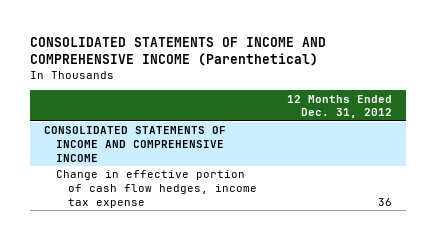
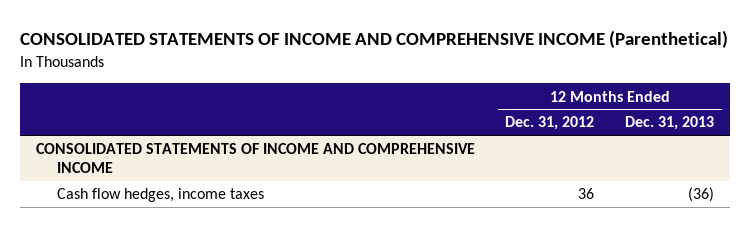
- | 12 Months Ended Dec. 31, 2012
+ | 12 Months Ended Dec. 31, 2012 | 12 Months Ended Dec. 31, 2013
- Change in effective portion of cash flow hedges, income tax expense | 36
+ Cash flow hedges, income taxes | 36 | (36)

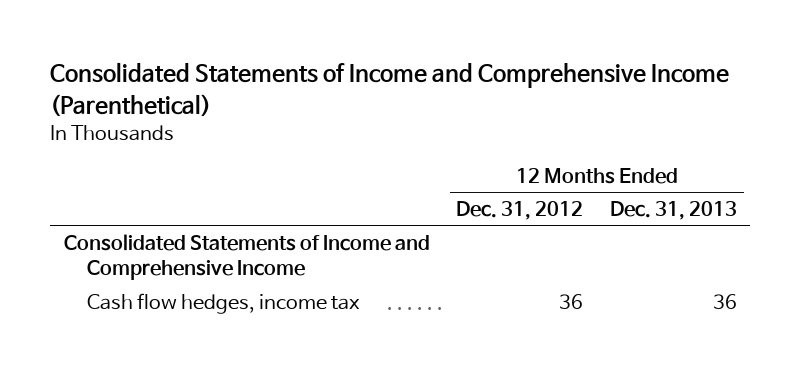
- CONSOLIDATED STATEMENTS OF INCOME AND COMPREHENSIVE INCOME (Parenthetical)
+ Consolidated Statements of Income and Comprehensive Income (Parenthetical)
- CONSOLIDATED STATEMENTS OF INCOME AND COMPREHENSIVE INCOME
- Cash flow hedges, income taxes | 36 | (36)
+ Consolidated Statements of Income and Comprehensive Income
+ Cash flow hedges, income tax | 36 | 36

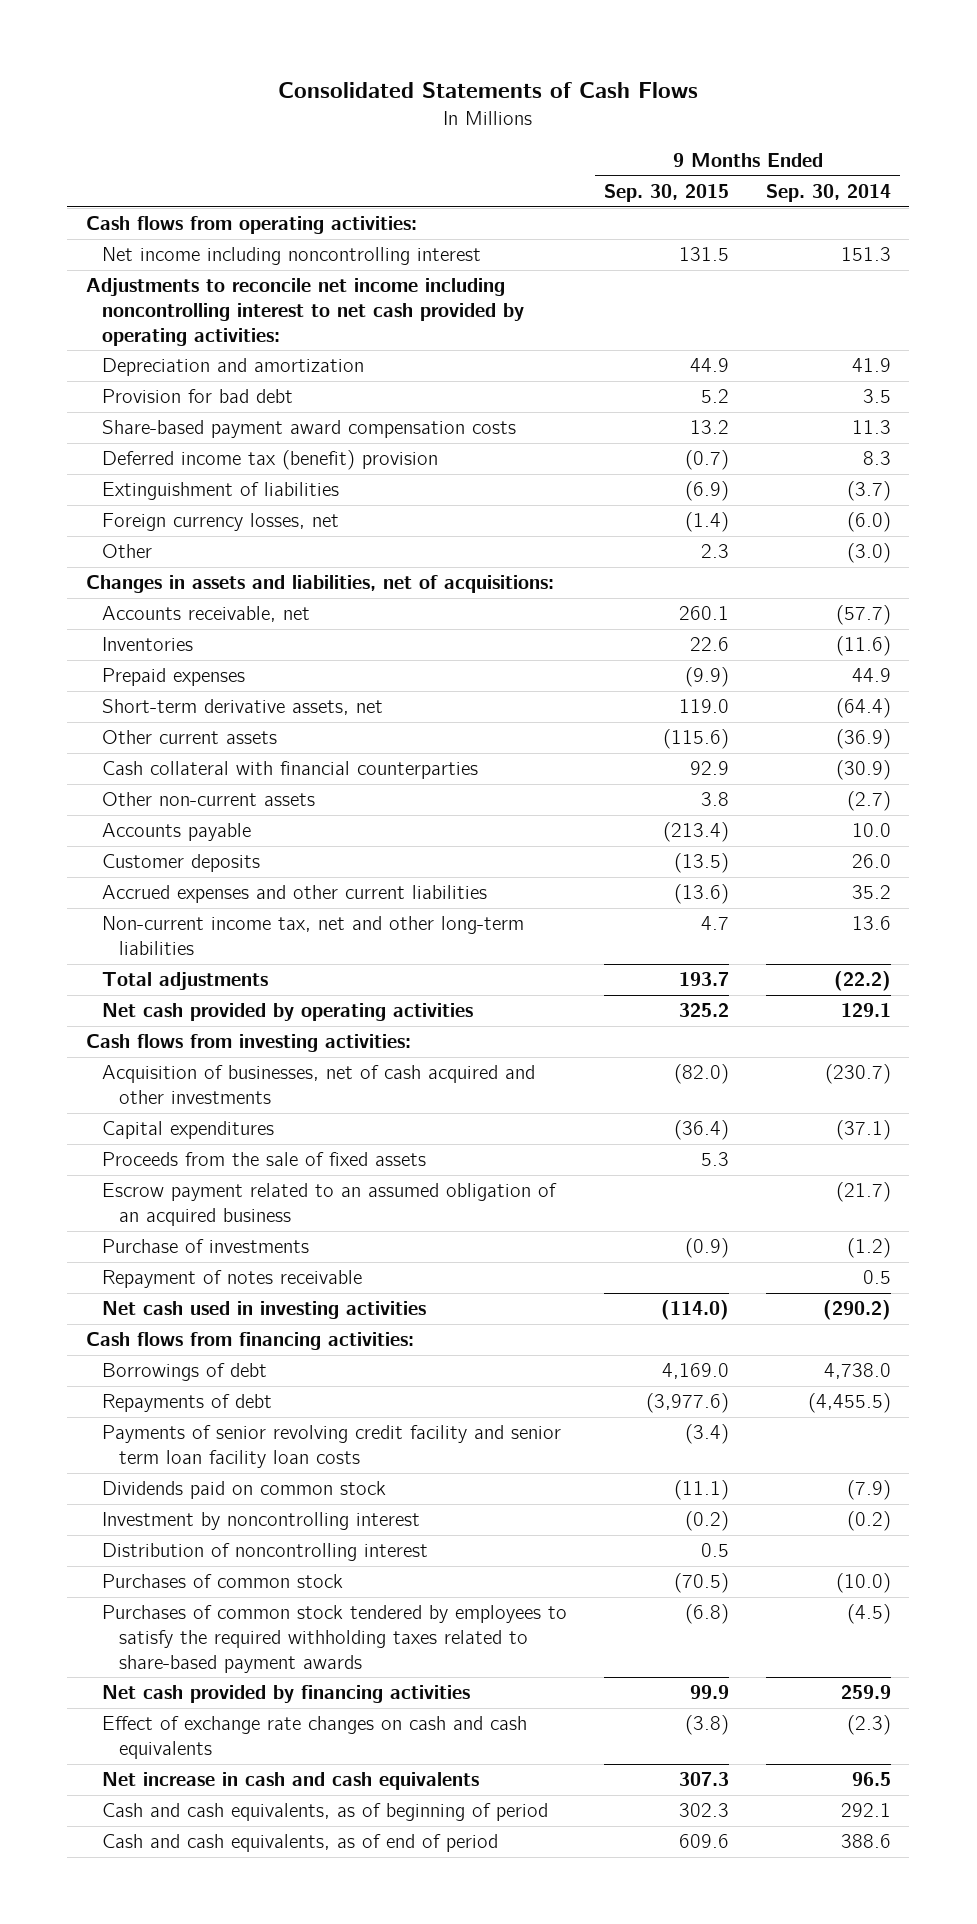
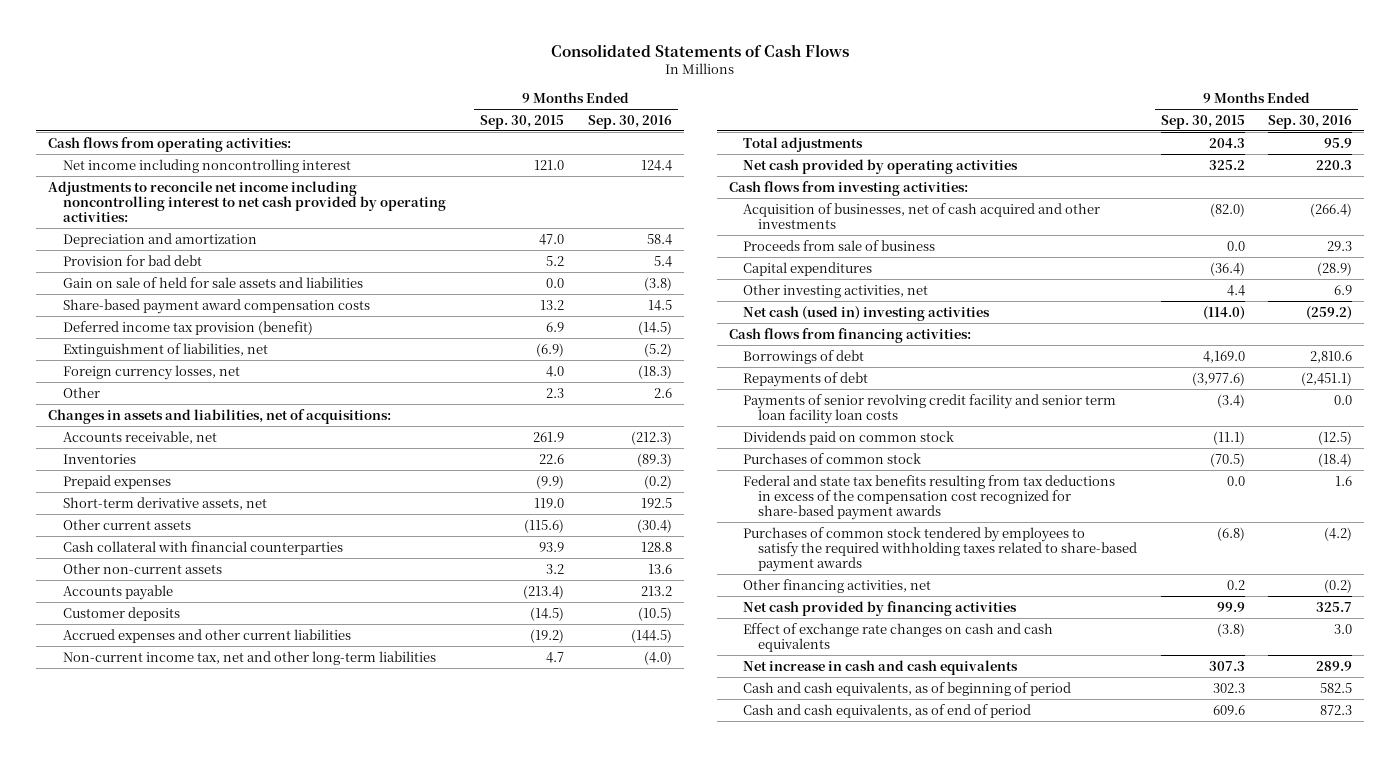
- | 9 Months Ended Sep. 30, 2015 | 9 Months Ended Sep. 30, 2014
+ | 9 Months Ended Sep. 30, 2015 | 9 Months Ended Sep. 30, 2016
- Net income including noncontrolling interest | 131.5 | 151.3
+ Net income including noncontrolling interest | 121.0 | 124.4
- Depreciation and amortization | 44.9 | 41.9
+ Depreciation and amortization | 47.0 | 58.4
+ Gain on sale of held for sale assets and liabilities | 0.0 | (3.8)
- Deferred income tax (benefit) provision | (0.7) | 8.3
- Extinguishment of liabilities | (6.9) | (3.7)
- Foreign currency losses, net | (1.4) | (6.0)
+ Deferred income tax provision (benefit) | 6.9 | (14.5)
+ Extinguishment of liabilities, net | (6.9) | (5.2)
+ Foreign currency losses, net | 4.0 | (18.3)
- Accounts receivable, net | 260.1 | (57.7)
+ Accounts receivable, net | 261.9 | (212.3)
- Cash collateral with financial counterparties | 92.9 | (30.9)
- Other non-current assets | 3.8 | (2.7)
+ Cash collateral with financial counterparties | 93.9 | 128.8
+ Other non-current assets | 3.2 | 13.6
- Customer deposits | (13.5) | 26.0
- Accrued expenses and other current liabilities | (13.6) | 35.2
+ Customer deposits | (14.5) | (10.5)
+ Accrued expenses and other current liabilities | (19.2) | (144.5)
- Total adjustments | 193.7 | (22.2)
+ Total adjustments | 204.3 | 95.9
+ Proceeds from sale of business | 0.0 | 29.3
- Proceeds from the sale of fixed assets | 5.3 |
- Escrow payment related to an assumed obligation of an acquired business | | (21.7)
- Purchase of investments | (0.9) | (1.2)
- Repayment of notes receivable | | 0.5
- Net cash used in investing activities | (114.0) | (290.2)
+ Other investing activities, net | 4.4 | 6.9
+ Net cash (used in) investing activities | (114.0) | (259.2)
- Investment by noncontrolling interest | (0.2) | (0.2)
- Distribution of noncontrolling interest | 0.5 |
+ Federal and state tax benefits resulting from tax deductions in excess of the compensation cost recognized for share-based payment awards | 0.0 | 1.6
+ Other financing activities, net | 0.2 | (0.2)

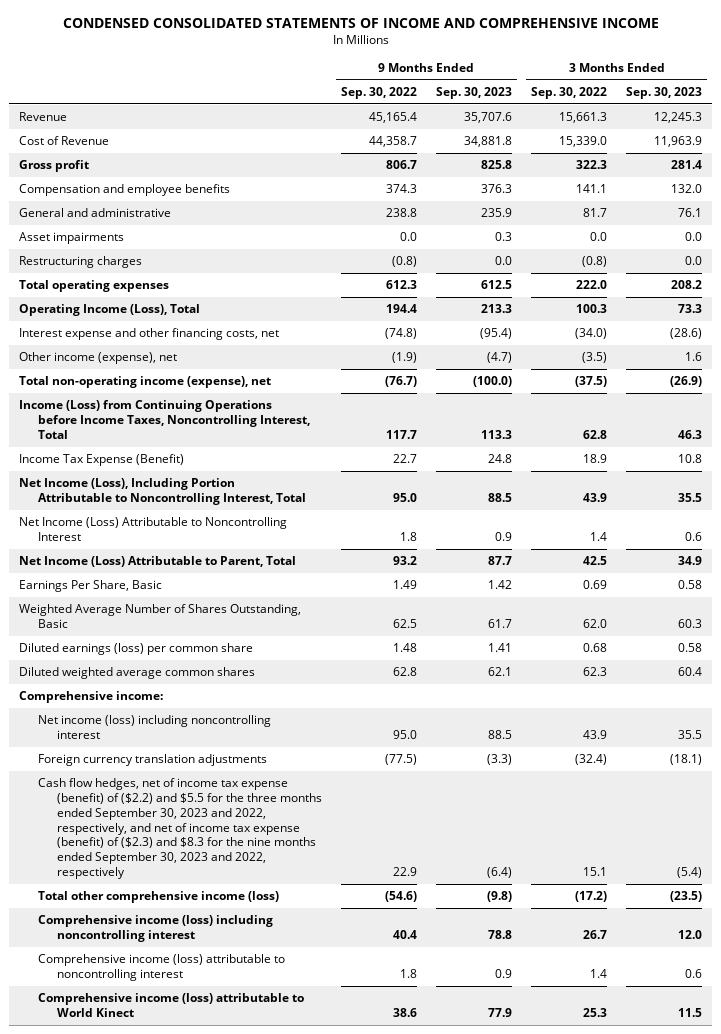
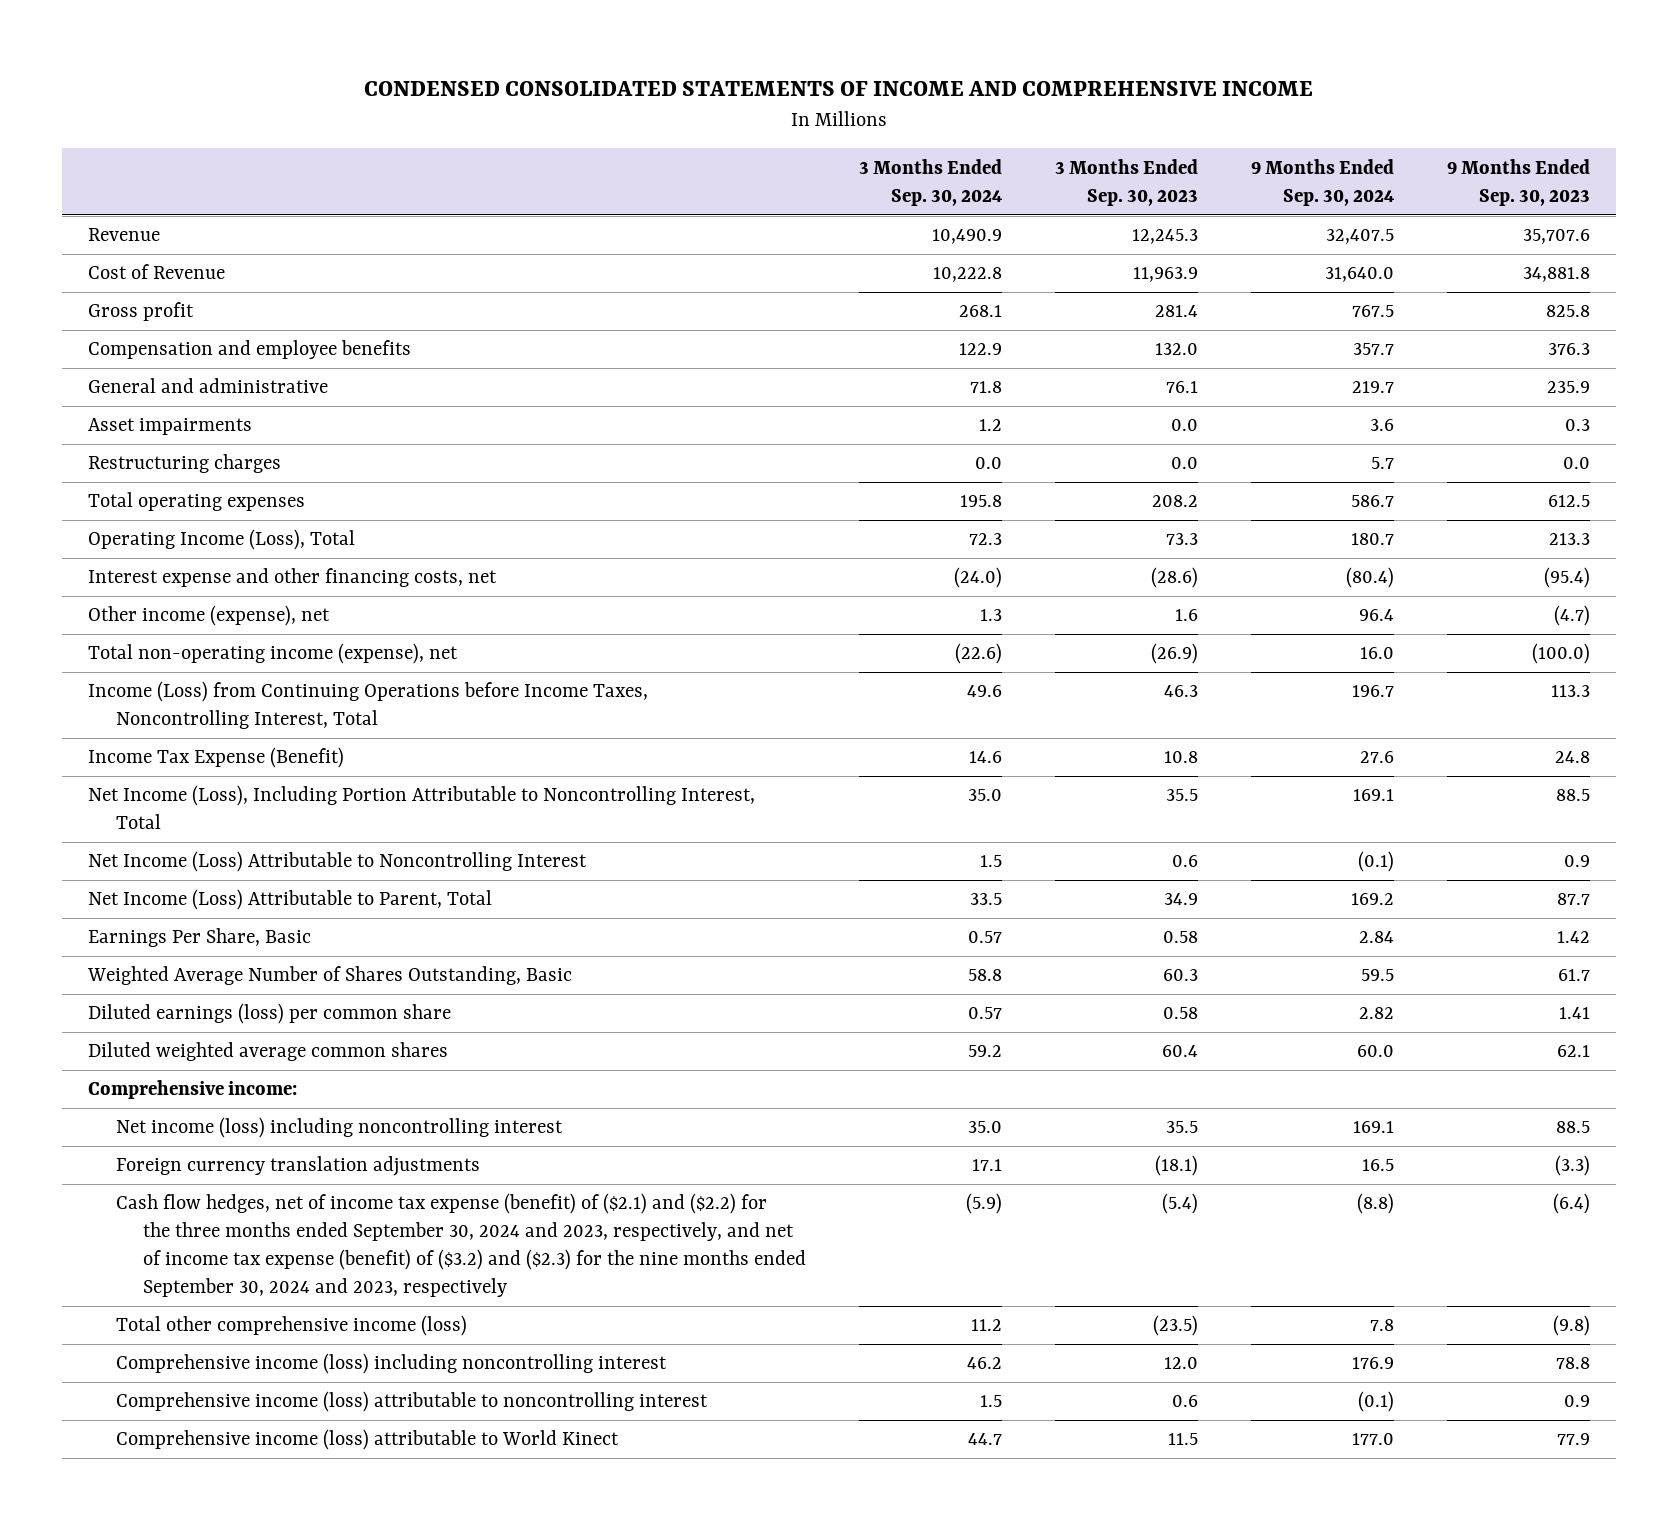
- | 9 Months Ended Sep. 30, 2022 | 9 Months Ended Sep. 30, 2023 | 3 Months Ended Sep. 30, 2022 | 3 Months Ended Sep. 30, 2023
+ | 3 Months Ended Sep. 30, 2024 | 3 Months Ended Sep. 30, 2023 | 9 Months Ended Sep. 30, 2024 | 9 Months Ended Sep. 30, 2023
- Cash flow hedges, net of income tax expense (benefit) of ($2.2) and $5.5 for the three months ended September 30, 2023 and 2022, respectively, and net of income tax expense (benefit) of ($2.3) and $8.3 for the nine months ended September 30, 2023 and 2022, respectively | 22.9 | (6.4) | 15.1 | (5.4)
+ Cash flow hedges, net of income tax expense (benefit) of ($2.1) and ($2.2) for the three months ended September 30, 2024 and 2023, respectively, and net of income tax expense (benefit) of ($3.2) and ($2.3) for the nine months ended September 30, 2024 and 2023, respectively | (5.9) | (5.4) | (8.8) | (6.4)

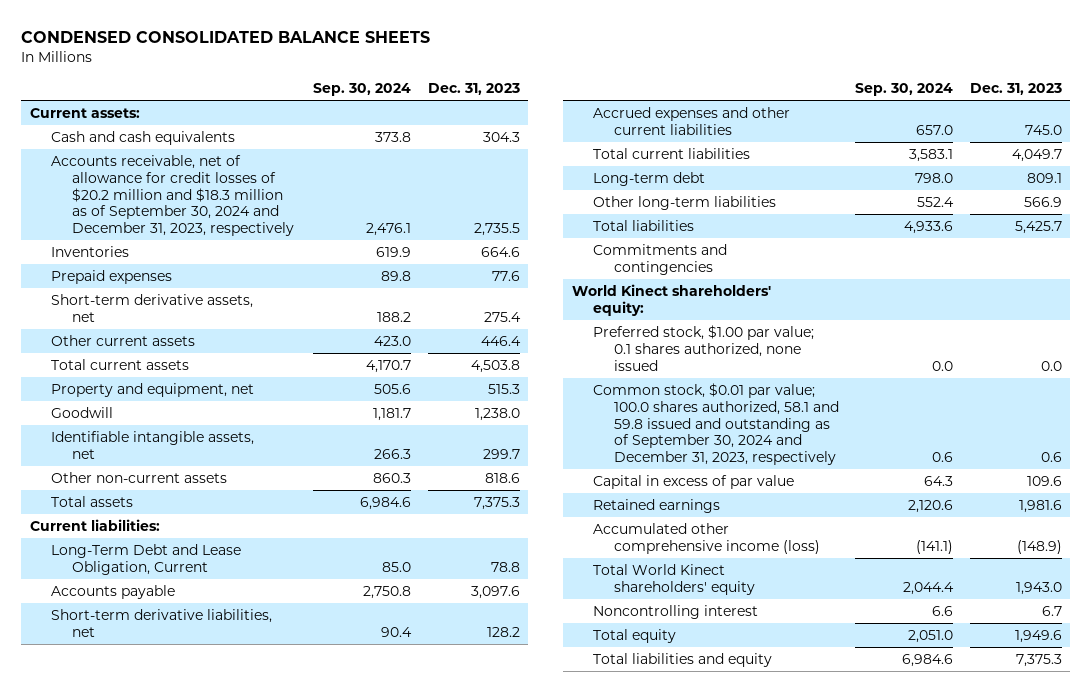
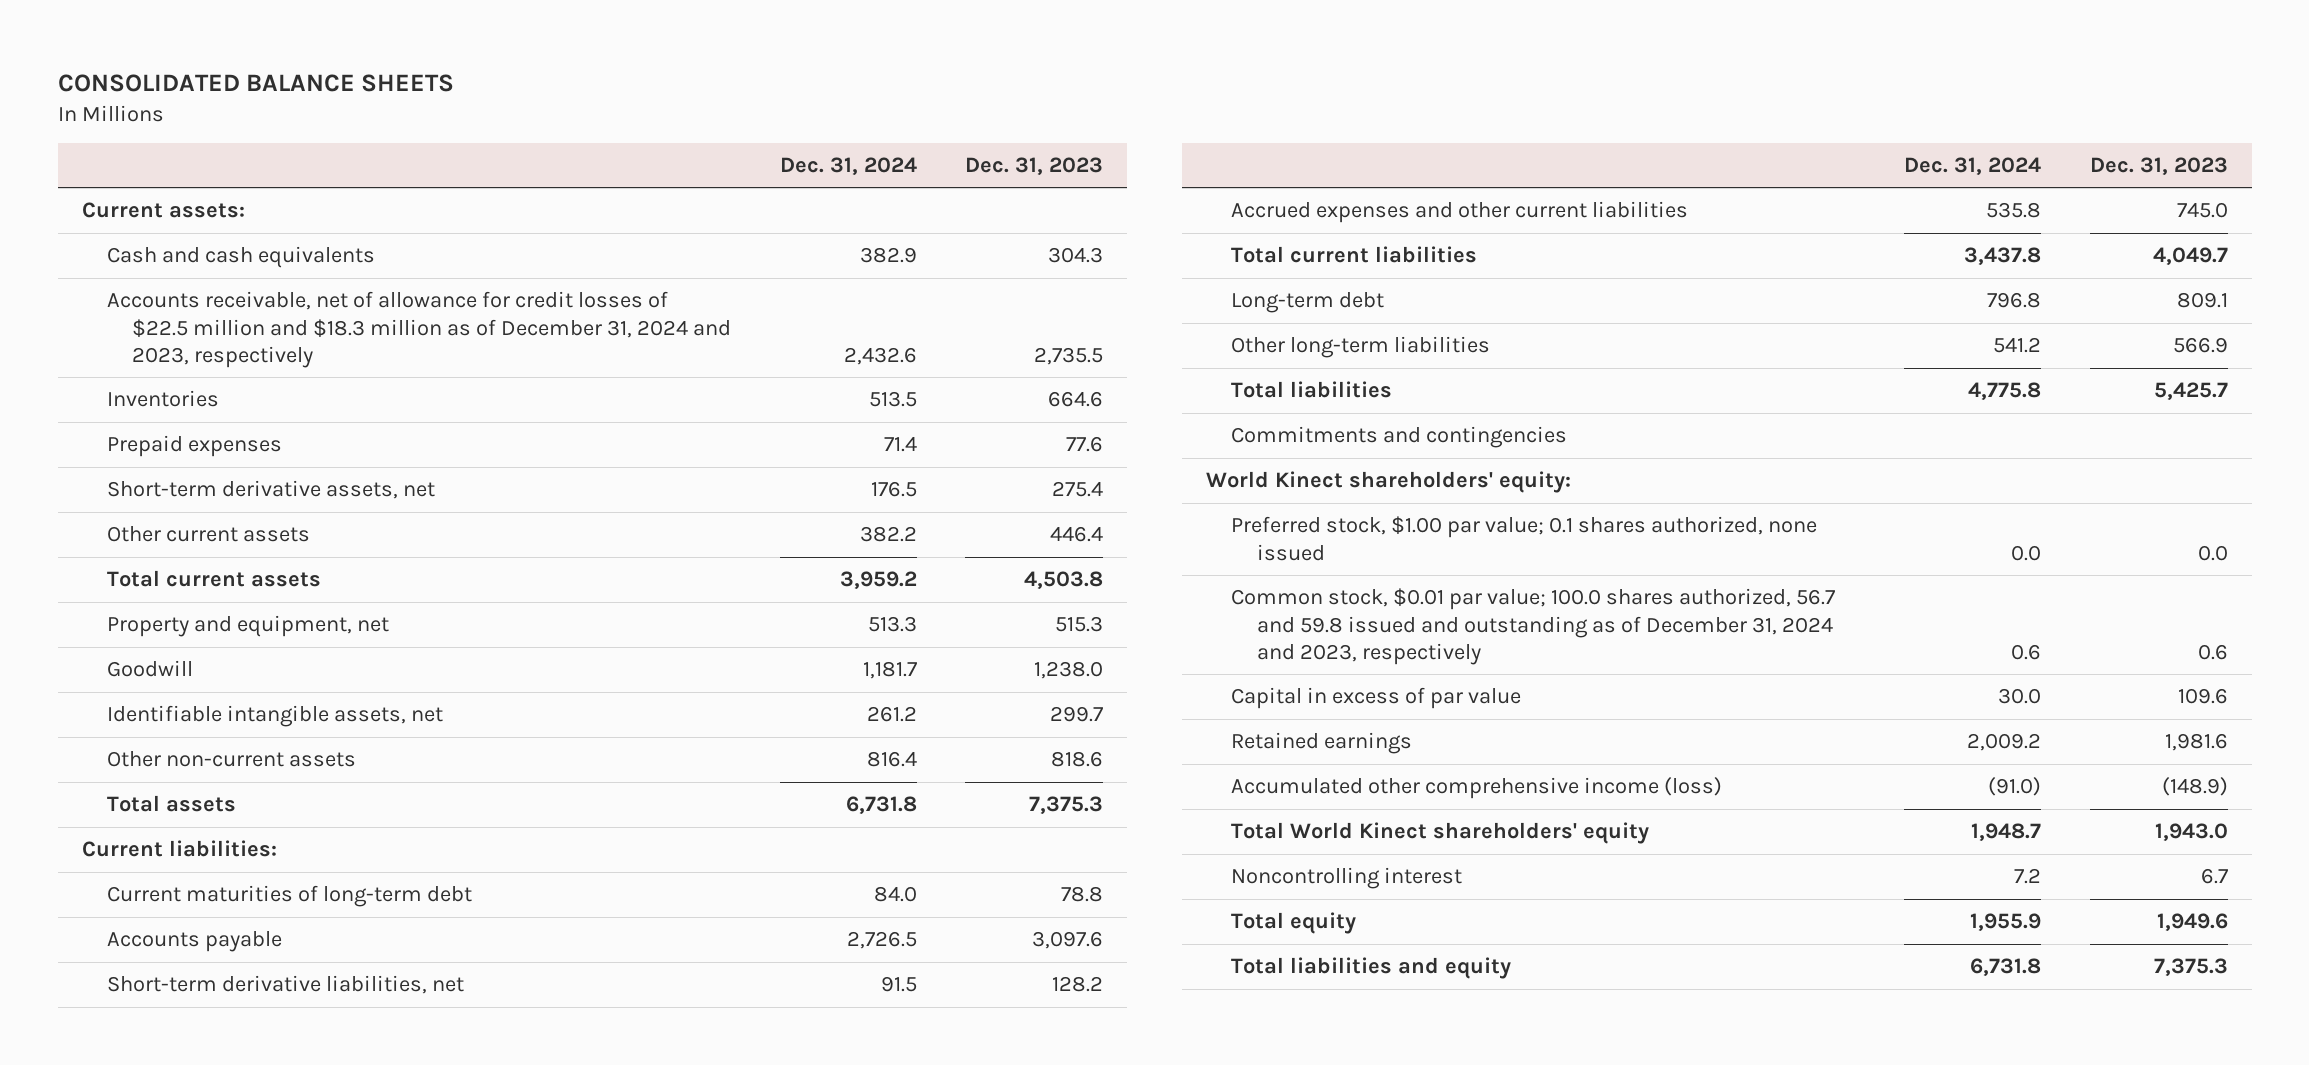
- CONDENSED CONSOLIDATED BALANCE SHEETS
+ CONSOLIDATED BALANCE SHEETS
- | Sep. 30, 2024 | Dec. 31, 2023
+ | Dec. 31, 2024 | Dec. 31, 2023
- Accounts receivable, net of allowance for credit losses of $20.2 million and $18.3 million as of September 30, 2024 and December 31, 2023, respectively | 2,476.1 | 2,735.5
+ Accounts receivable, net of allowance for credit losses of $22.5 million and $18.3 million as of December 31, 2024 and 2023, respectively | 2,432.6 | 2,735.5
- Long-Term Debt and Lease Obligation, Current | 85.0 | 78.8
+ Current maturities of long-term debt | 84.0 | 78.8
- Common stock, $0.01 par value; 100.0 shares authorized, 58.1 and 59.8 issued and outstanding as of September 30, 2024 and December 31, 2023, respectively | 0.6 | 0.6
+ Common stock, $0.01 par value; 100.0 shares authorized, 56.7 and 59.8 issued and outstanding as of December 31, 2024 and 2023, respectively | 0.6 | 0.6

